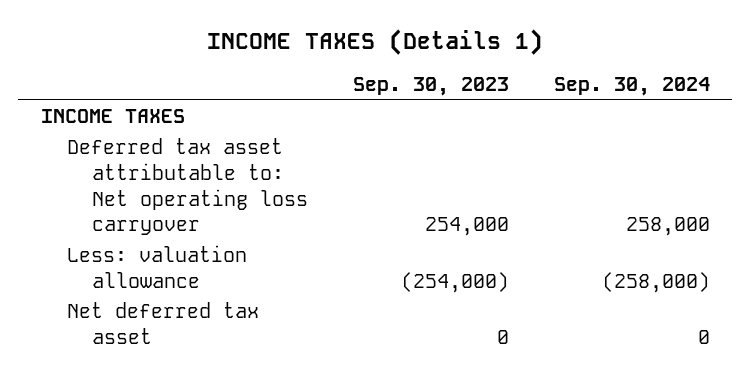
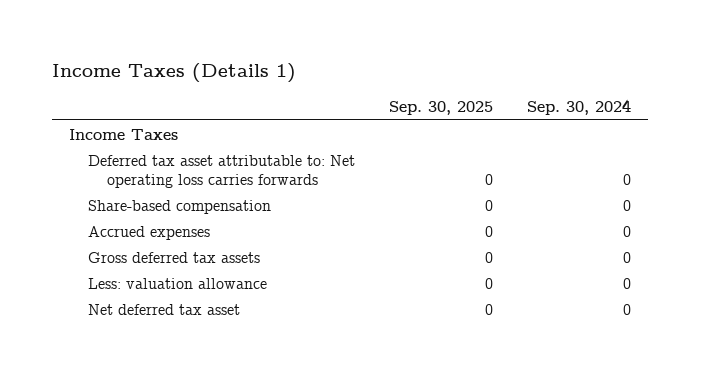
- INCOME TAXES (Details 1)
+ Income Taxes (Details 1)
- | Sep. 30, 2023 | Sep. 30, 2024
+ | Sep. 30, 2025 | Sep. 30, 2024
- INCOME TAXES
- Deferred tax asset attributable to: Net operating loss carryover | 254,000 | 258,000
- Less: valuation allowance | (254,000) | (258,000)
+ Income Taxes
+ Deferred tax asset attributable to: Net operating loss carries forwards | 0 | 0
+ Share-based compensation | 0 | 0
+ Accrued expenses | 0 | 0
+ Gross deferred tax assets | 0 | 0
+ Less: valuation allowance | 0 | 0

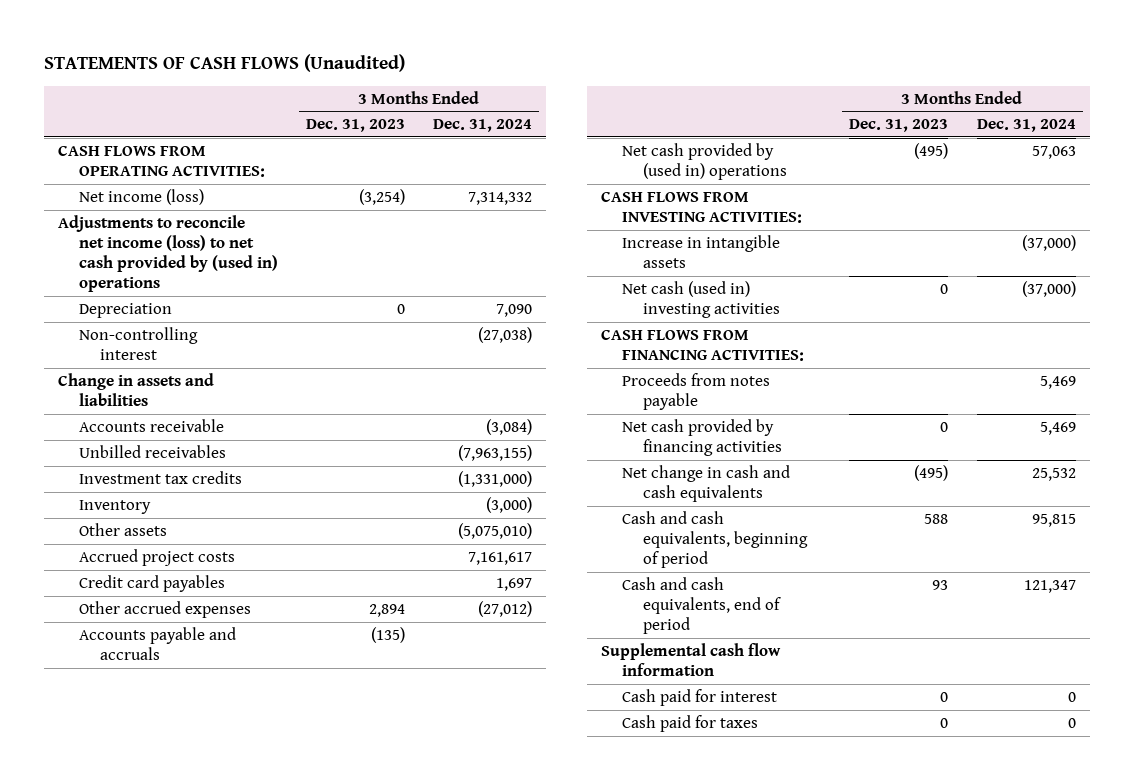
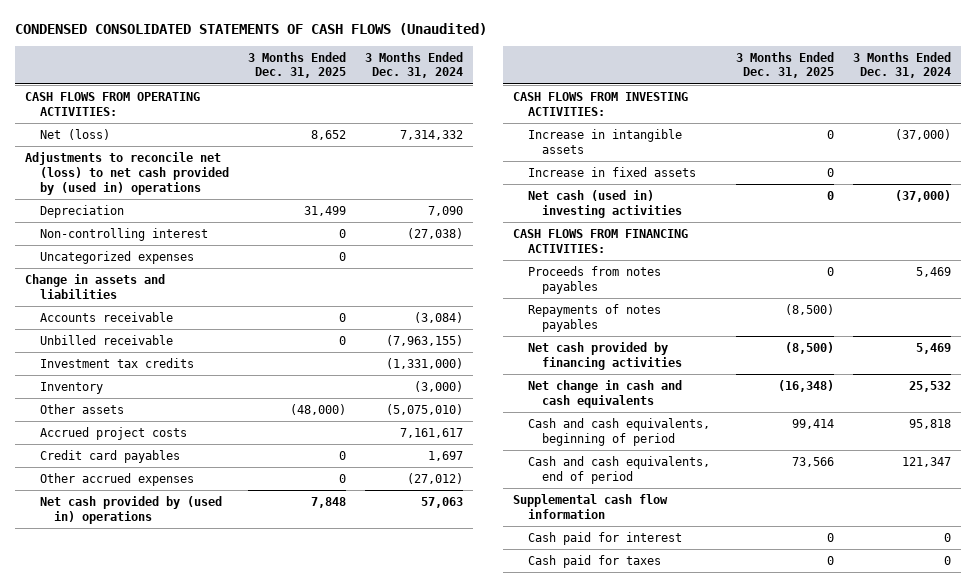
- STATEMENTS OF CASH FLOWS (Unaudited)
+ CONDENSED CONSOLIDATED STATEMENTS OF CASH FLOWS (Unaudited)
- | 3 Months Ended Dec. 31, 2023 | 3 Months Ended Dec. 31, 2024
+ | 3 Months Ended Dec. 31, 2025 | 3 Months Ended Dec. 31, 2024
- Net income (loss) | (3,254) | 7,314,332
- Adjustments to reconcile net income (loss) to net cash provided by (used in) operations
+ Net (loss) | 8,652 | 7,314,332
+ Adjustments to reconcile net (loss) to net cash provided by (used in) operations
+ Uncategorized expenses | 0 |
- Unbilled receivables | | (7,963,155)
+ Unbilled receivable | 0 | (7,963,155)
- Accounts payable and accruals | (135) |
+ Increase in fixed assets | 0 |
- Proceeds from notes payable | | 5,469
+ Proceeds from notes payables | 0 | 5,469
+ Repayments of notes payables | (8,500) |
- Cash and cash equivalents, beginning of period | 588 | 95,815
+ Cash and cash equivalents, beginning of period | 99,414 | 95,818

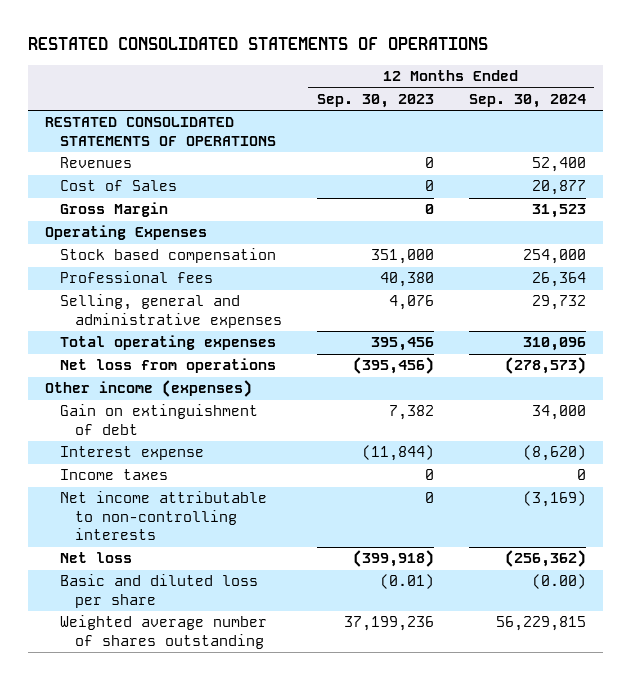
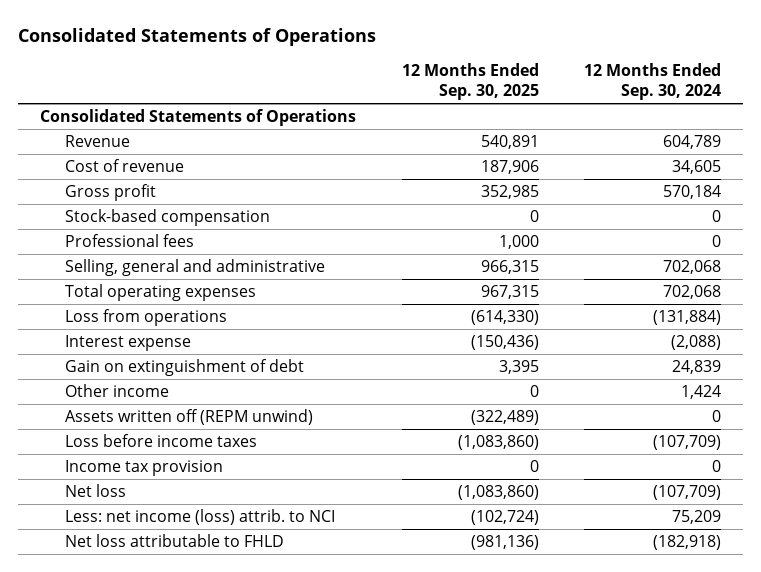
- RESTATED CONSOLIDATED STATEMENTS OF OPERATIONS
+ Consolidated Statements of Operations
- | 12 Months Ended Sep. 30, 2023 | 12 Months Ended Sep. 30, 2024
+ | 12 Months Ended Sep. 30, 2025 | 12 Months Ended Sep. 30, 2024
- RESTATED CONSOLIDATED STATEMENTS OF OPERATIONS
- Revenues | 0 | 52,400
- Cost of Sales | 0 | 20,877
- Gross Margin | 0 | 31,523
- Operating Expenses
- Stock based compensation | 351,000 | 254,000
- Professional fees | 40,380 | 26,364
- Selling, general and administrative expenses | 4,076 | 29,732
- Total operating expenses | 395,456 | 310,096
- Net loss from operations | (395,456) | (278,573)
- Other income (expenses)
- Gain on extinguishment of debt | 7,382 | 34,000
- Interest expense | (11,844) | (8,620)
- Income taxes | 0 | 0
- Net income attributable to non-controlling interests | 0 | (3,169)
- Net loss | (399,918) | (256,362)
- Basic and diluted loss per share | (0.01) | (0.00)
- Weighted average number of shares outstanding | 37,199,236 | 56,229,815
+ Consolidated Statements of Operations
+ Revenue | 540,891 | 604,789
+ Cost of revenue | 187,906 | 34,605
+ Gross profit | 352,985 | 570,184
+ Stock-based compensation | 0 | 0
+ Professional fees | 1,000 | 0
+ Selling, general and administrative | 966,315 | 702,068
+ Total operating expenses | 967,315 | 702,068
+ Loss from operations | (614,330) | (131,884)
+ Interest expense | (150,436) | (2,088)
+ Gain on extinguishment of debt | 3,395 | 24,839
+ Other income | 0 | 1,424
+ Assets written off (REPM unwind) | (322,489) | 0
+ Loss before income taxes | (1,083,860) | (107,709)
+ Income tax provision | 0 | 0
+ Net loss | (1,083,860) | (107,709)
+ Less: net income (loss) attrib. to NCI | (102,724) | 75,209
+ Net loss attributable to FHLD | (981,136) | (182,918)

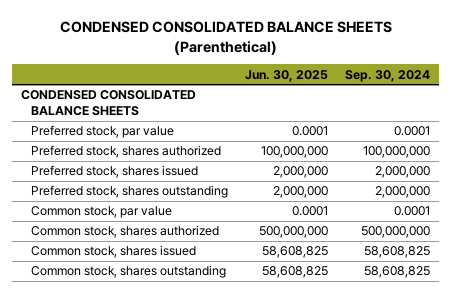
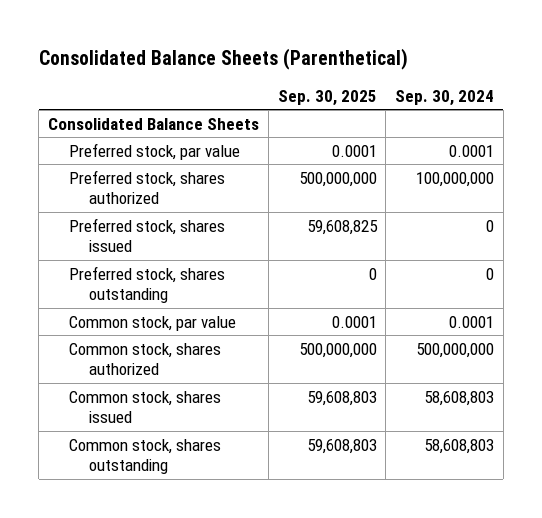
- CONDENSED CONSOLIDATED BALANCE SHEETS (Parenthetical)
+ Consolidated Balance Sheets (Parenthetical)
- | Jun. 30, 2025 | Sep. 30, 2024
+ | Sep. 30, 2025 | Sep. 30, 2024
- CONDENSED CONSOLIDATED BALANCE SHEETS
+ Consolidated Balance Sheets
- Preferred stock, shares issued | 2,000,000 | 2,000,000
- Preferred stock, shares outstanding | 2,000,000 | 2,000,000
+ Preferred stock, shares issued | 59,608,825 | 0
+ Preferred stock, shares outstanding | 0 | 0
- Common stock, shares issued | 58,608,825 | 58,608,825
- Common stock, shares outstanding | 58,608,825 | 58,608,825
+ Common stock, shares issued | 59,608,803 | 58,608,803
+ Common stock, shares outstanding | 59,608,803 | 58,608,803

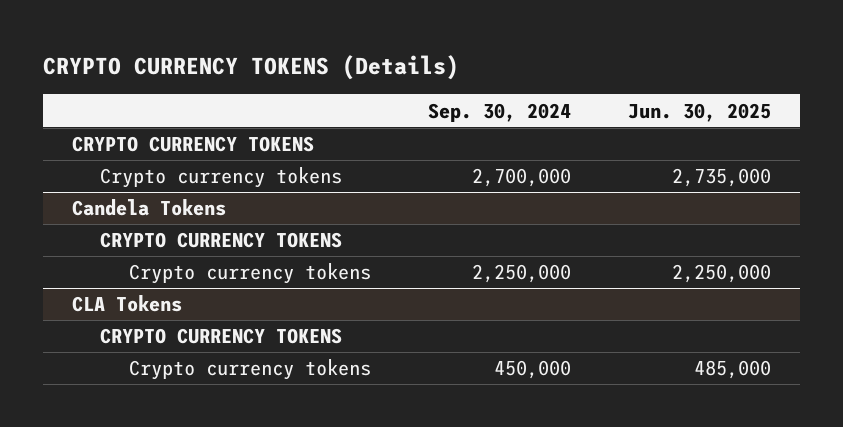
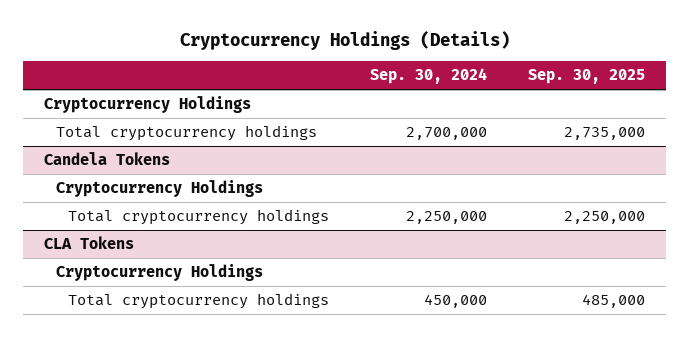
- CRYPTO CURRENCY TOKENS (Details)
+ Cryptocurrency Holdings (Details)
- | Sep. 30, 2024 | Jun. 30, 2025
+ | Sep. 30, 2024 | Sep. 30, 2025
- CRYPTO CURRENCY TOKENS
- Crypto currency tokens | 2,700,000 | 2,735,000
+ Cryptocurrency Holdings
+ Total cryptocurrency holdings | 2,700,000 | 2,735,000
@ Candela Tokens
- CRYPTO CURRENCY TOKENS
- Crypto currency tokens | 2,250,000 | 2,250,000
+ Cryptocurrency Holdings
+ Total cryptocurrency holdings | 2,250,000 | 2,250,000
@ CLA Tokens
- CRYPTO CURRENCY TOKENS
- Crypto currency tokens | 450,000 | 485,000
+ Cryptocurrency Holdings
+ Total cryptocurrency holdings | 450,000 | 485,000

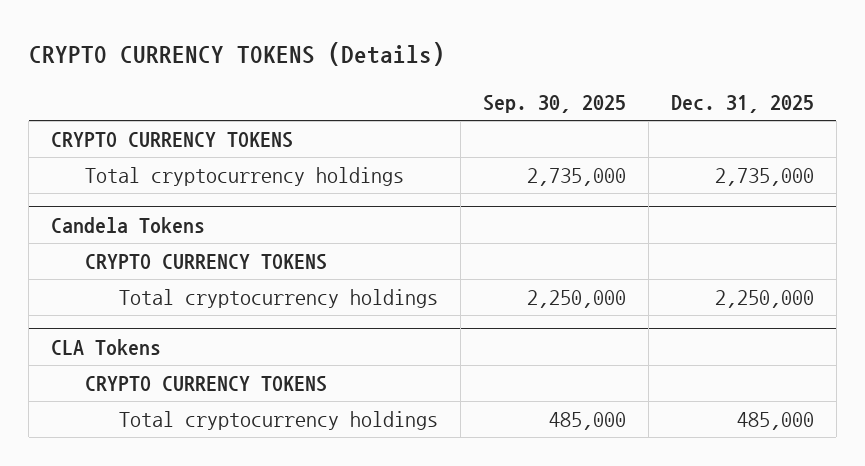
- Cryptocurrency Holdings (Details)
+ CRYPTO CURRENCY TOKENS (Details)
- | Sep. 30, 2024 | Sep. 30, 2025
+ | Sep. 30, 2025 | Dec. 31, 2025
- Cryptocurrency Holdings
+ CRYPTO CURRENCY TOKENS
@ Candela Tokens
- Cryptocurrency Holdings
+ CRYPTO CURRENCY TOKENS
@ CLA Tokens
- Cryptocurrency Holdings
+ CRYPTO CURRENCY TOKENS

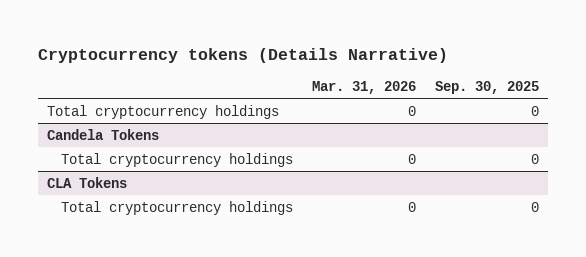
- CRYPTO CURRENCY TOKENS (Details)
+ Cryptocurrency tokens (Details Narrative)
- | Sep. 30, 2025 | Dec. 31, 2025
+ | Mar. 31, 2026 | Sep. 30, 2025
- CRYPTO CURRENCY TOKENS
- Total cryptocurrency holdings | 2,735,000 | 2,735,000
+ Total cryptocurrency holdings | 0 | 0
@ Candela Tokens
- CRYPTO CURRENCY TOKENS
- Total cryptocurrency holdings | 2,250,000 | 2,250,000
+ Total cryptocurrency holdings | 0 | 0
@ CLA Tokens
- CRYPTO CURRENCY TOKENS
- Total cryptocurrency holdings | 485,000 | 485,000
+ Total cryptocurrency holdings | 0 | 0

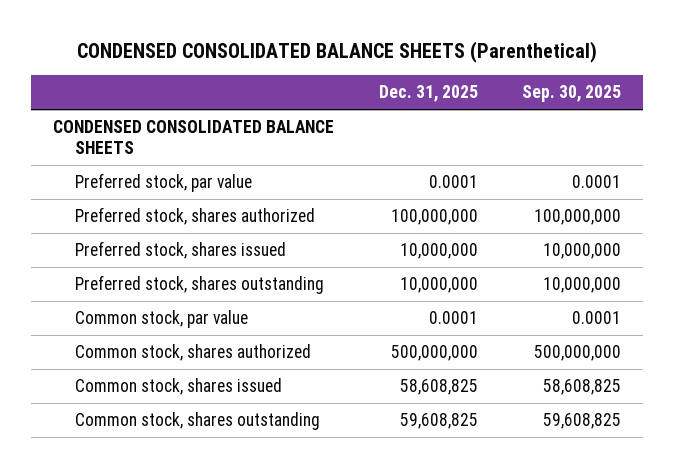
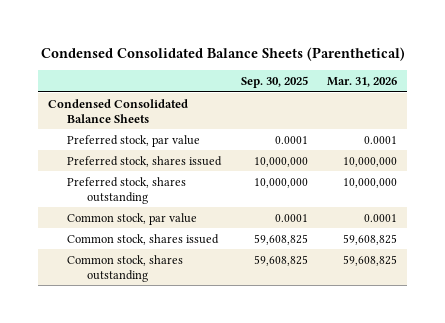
- CONDENSED CONSOLIDATED BALANCE SHEETS (Parenthetical)
+ Condensed Consolidated Balance Sheets (Parenthetical)
- | Dec. 31, 2025 | Sep. 30, 2025
+ | Sep. 30, 2025 | Mar. 31, 2026
- CONDENSED CONSOLIDATED BALANCE SHEETS
+ Condensed Consolidated Balance Sheets
- Preferred stock, shares authorized | 100,000,000 | 100,000,000
- Common stock, shares authorized | 500,000,000 | 500,000,000
- Common stock, shares issued | 58,608,825 | 58,608,825
+ Common stock, shares issued | 59,608,825 | 59,608,825

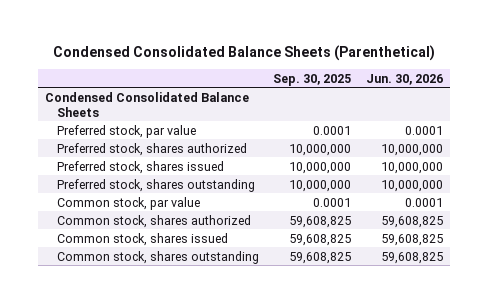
- | Sep. 30, 2025 | Mar. 31, 2026
+ | Sep. 30, 2025 | Jun. 30, 2026
+ Preferred stock, shares authorized | 10,000,000 | 10,000,000
+ Common stock, shares authorized | 59,608,825 | 59,608,825

